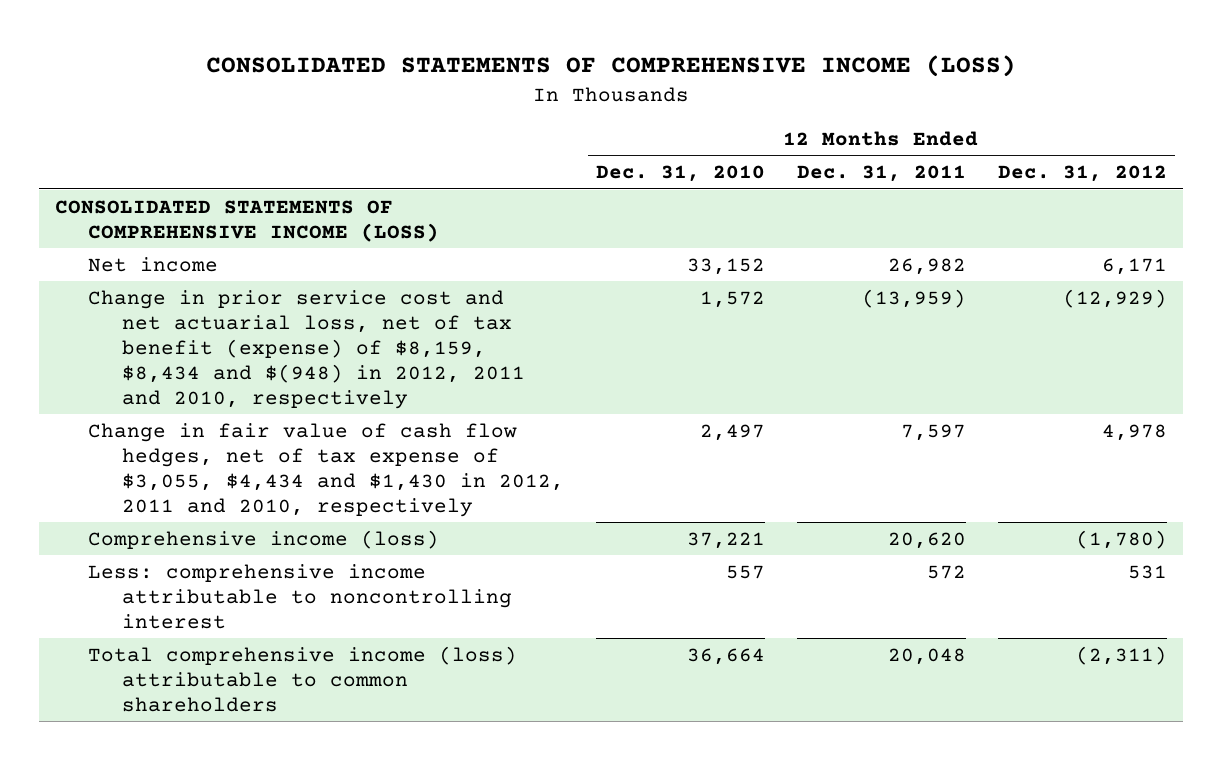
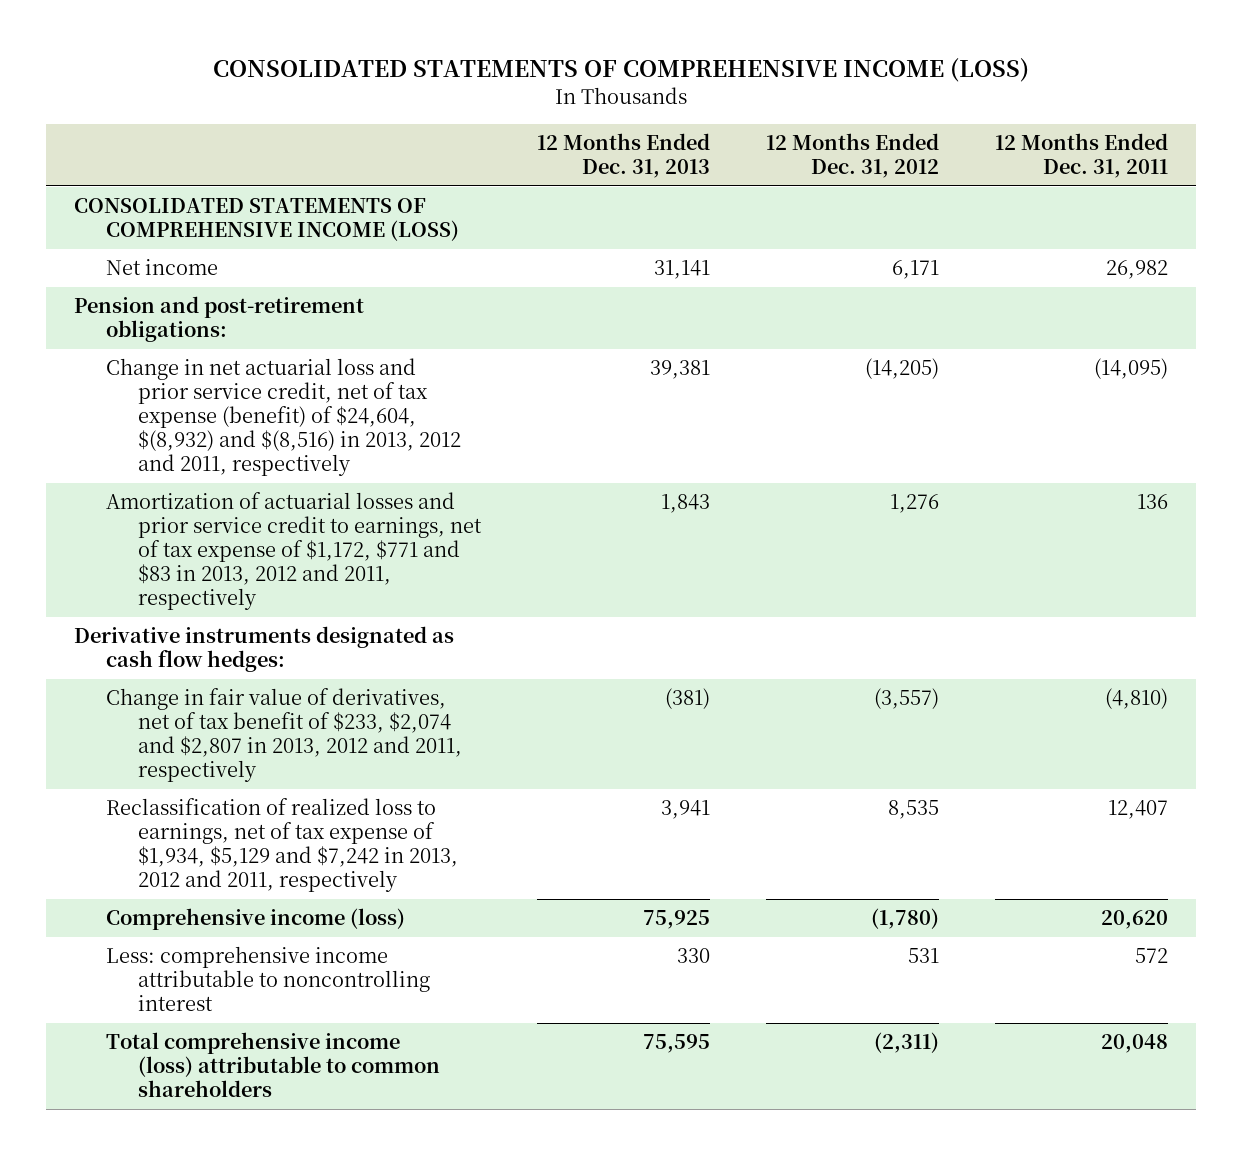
- | 12 Months Ended Dec. 31, 2010 | 12 Months Ended Dec. 31, 2011 | 12 Months Ended Dec. 31, 2012
+ | 12 Months Ended Dec. 31, 2013 | 12 Months Ended Dec. 31, 2012 | 12 Months Ended Dec. 31, 2011
- Change in prior service cost and net actuarial loss, net of tax benefit (expense) of $8,159, $8,434 and $(948) in 2012, 2011 and 2010, respectively | 1,572 | (13,959) | (12,929)
- Change in fair value of cash flow hedges, net of tax expense of $3,055, $4,434 and $1,430 in 2012, 2011 and 2010, respectively | 2,497 | 7,597 | 4,978
+ Pension and post-retirement obligations:
+ Change in net actuarial loss and prior service credit, net of tax expense (benefit) of $24,604, $(8,932) and $(8,516) in 2013, 2012 and 2011, respectively | 39,381 | (14,205) | (14,095)
+ Amortization of actuarial losses and prior service credit to earnings, net of tax expense of $1,172, $771 and $83 in 2013, 2012 and 2011, respectively | 1,843 | 1,276 | 136
+ Derivative instruments designated as cash flow hedges:
+ Change in fair value of derivatives, net of tax benefit of $233, $2,074 and $2,807 in 2013, 2012 and 2011, respectively | (381) | (3,557) | (4,810)
+ Reclassification of realized loss to earnings, net of tax expense of $1,934, $5,129 and $7,242 in 2013, 2012 and 2011, respectively | 3,941 | 8,535 | 12,407

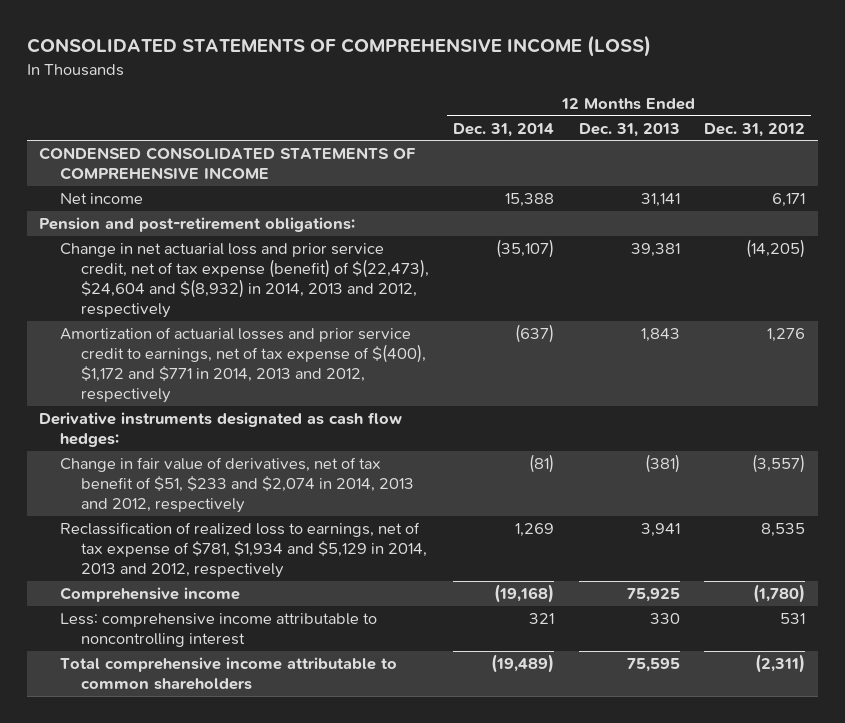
- | 12 Months Ended Dec. 31, 2013 | 12 Months Ended Dec. 31, 2012 | 12 Months Ended Dec. 31, 2011
+ | 12 Months Ended Dec. 31, 2014 | 12 Months Ended Dec. 31, 2013 | 12 Months Ended Dec. 31, 2012
- CONSOLIDATED STATEMENTS OF COMPREHENSIVE INCOME (LOSS)
+ CONDENSED CONSOLIDATED STATEMENTS OF COMPREHENSIVE INCOME
- Change in net actuarial loss and prior service credit, net of tax expense (benefit) of $24,604, $(8,932) and $(8,516) in 2013, 2012 and 2011, respectively | 39,381 | (14,205) | (14,095)
- Amortization of actuarial losses and prior service credit to earnings, net of tax expense of $1,172, $771 and $83 in 2013, 2012 and 2011, respectively | 1,843 | 1,276 | 136
+ Change in net actuarial loss and prior service credit, net of tax expense (benefit) of $(22,473), $24,604 and $(8,932) in 2014, 2013 and 2012, respectively | (35,107) | 39,381 | (14,205)
+ Amortization of actuarial losses and prior service credit to earnings, net of tax expense of $(400), $1,172 and $771 in 2014, 2013 and 2012, respectively | (637) | 1,843 | 1,276
- Change in fair value of derivatives, net of tax benefit of $233, $2,074 and $2,807 in 2013, 2012 and 2011, respectively | (381) | (3,557) | (4,810)
- Reclassification of realized loss to earnings, net of tax expense of $1,934, $5,129 and $7,242 in 2013, 2012 and 2011, respectively | 3,941 | 8,535 | 12,407
- Comprehensive income (loss) | 75,925 | (1,780) | 20,620
+ Change in fair value of derivatives, net of tax benefit of $51, $233 and $2,074 in 2014, 2013 and 2012, respectively | (81) | (381) | (3,557)
+ Reclassification of realized loss to earnings, net of tax expense of $781, $1,934 and $5,129 in 2014, 2013 and 2012, respectively | 1,269 | 3,941 | 8,535
+ Comprehensive income | (19,168) | 75,925 | (1,780)
- Total comprehensive income (loss) attributable to common shareholders | 75,595 | (2,311) | 20,048
+ Total comprehensive income attributable to common shareholders | (19,489) | 75,595 | (2,311)

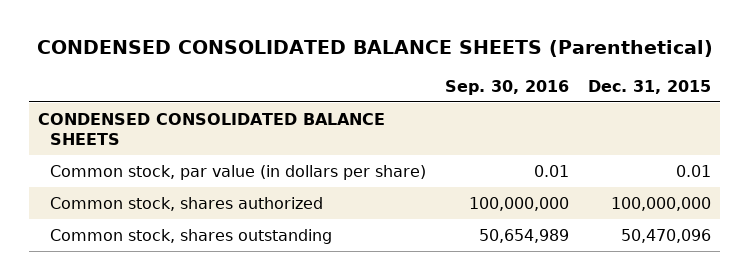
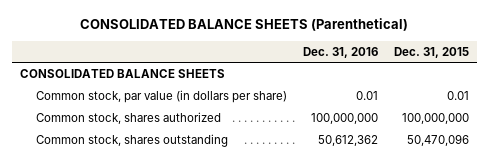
- CONDENSED CONSOLIDATED BALANCE SHEETS (Parenthetical)
+ CONSOLIDATED BALANCE SHEETS (Parenthetical)
- | Sep. 30, 2016 | Dec. 31, 2015
+ | Dec. 31, 2016 | Dec. 31, 2015
- CONDENSED CONSOLIDATED BALANCE SHEETS
+ CONSOLIDATED BALANCE SHEETS

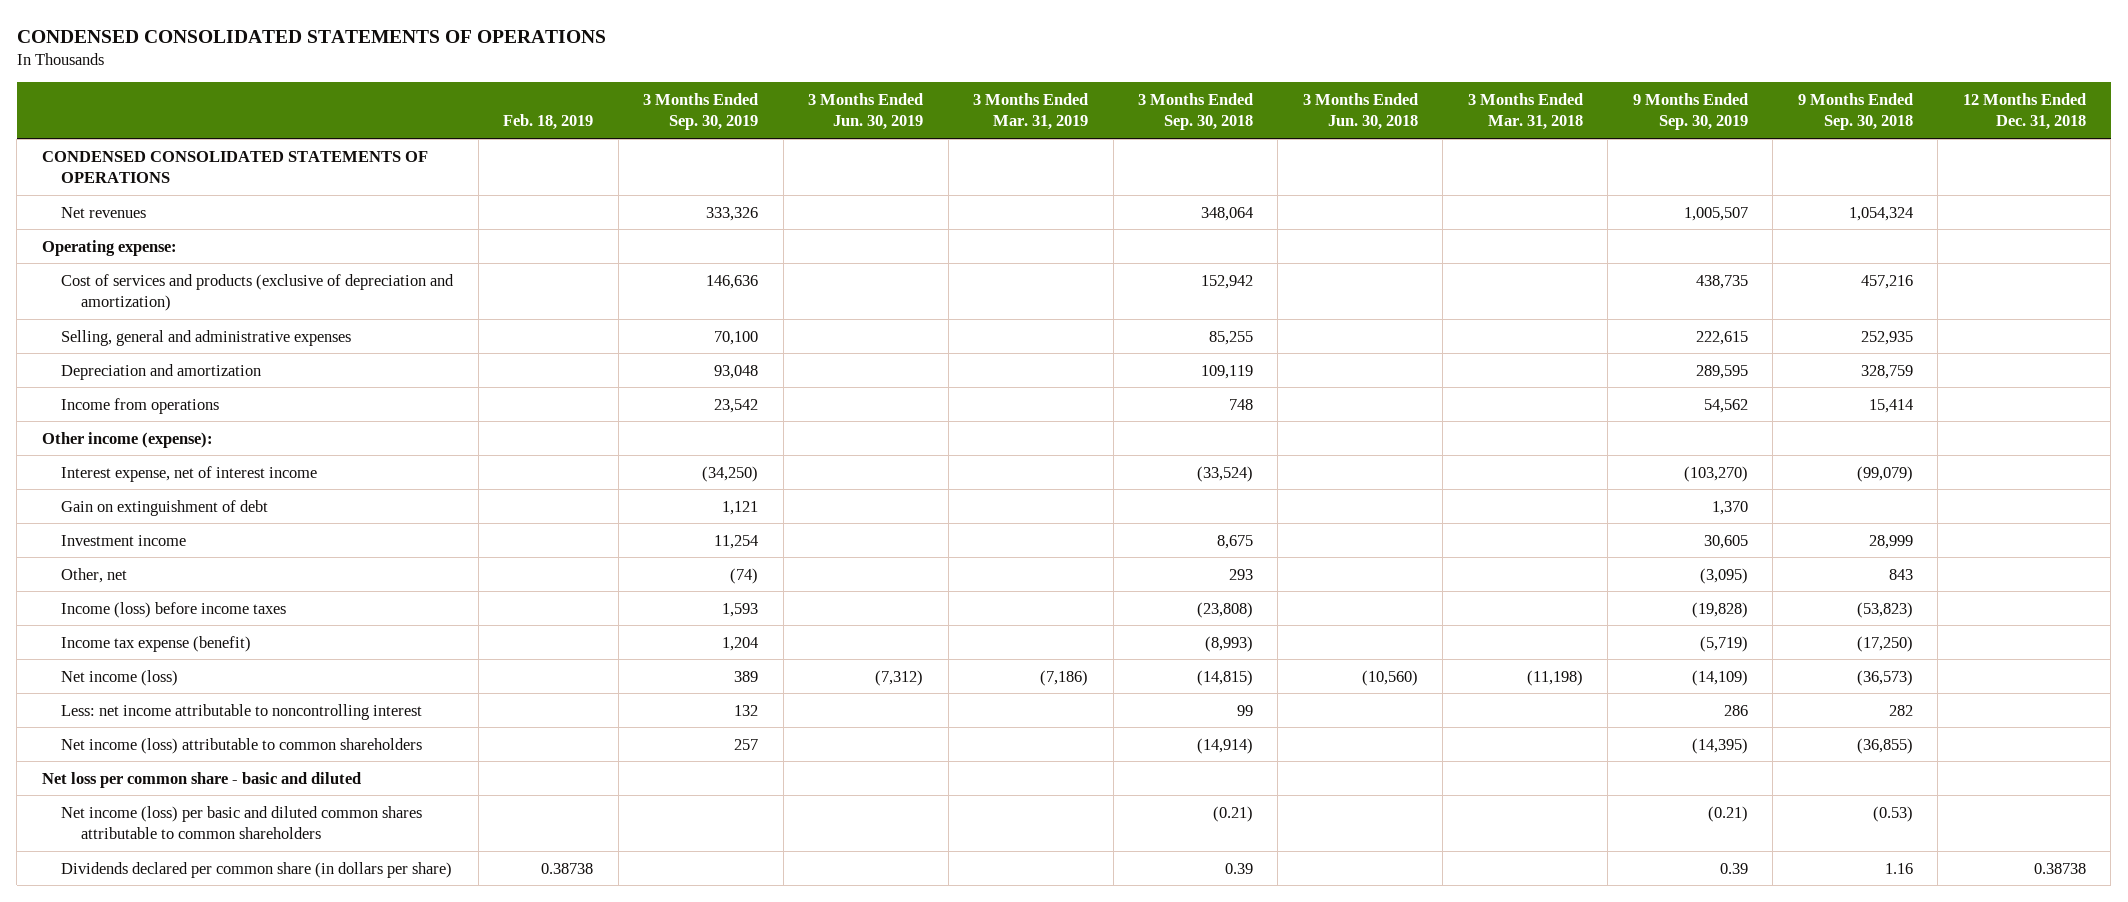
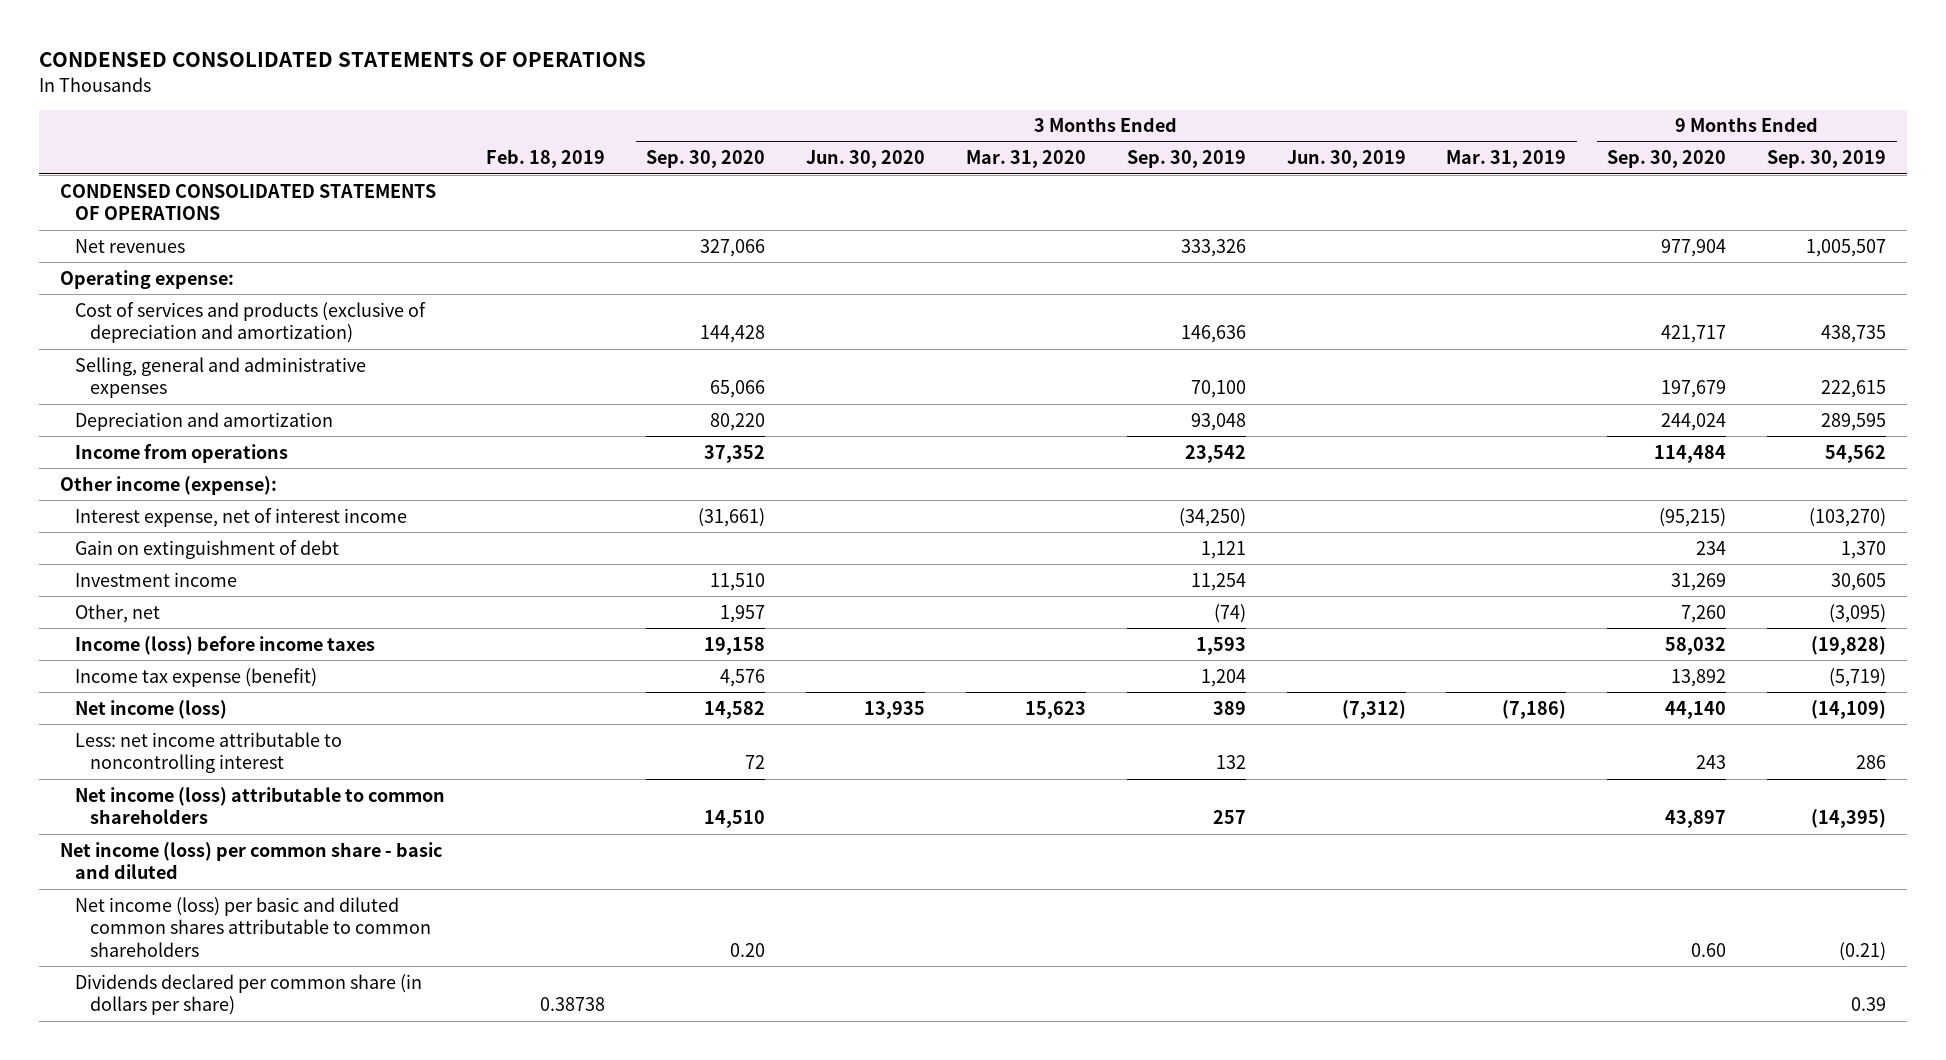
- | Feb. 18, 2019 | 3 Months Ended Sep. 30, 2019 | 3 Months Ended Jun. 30, 2019 | 3 Months Ended Mar. 31, 2019 | 3 Months Ended Sep. 30, 2018 | 3 Months Ended Jun. 30, 2018 | 3 Months Ended Mar. 31, 2018 | 9 Months Ended Sep. 30, 2019 | 9 Months Ended Sep. 30, 2018 | 12 Months Ended Dec. 31, 2018
+ | Feb. 18, 2019 | 3 Months Ended Sep. 30, 2020 | 3 Months Ended Jun. 30, 2020 | 3 Months Ended Mar. 31, 2020 | 3 Months Ended Sep. 30, 2019 | 3 Months Ended Jun. 30, 2019 | 3 Months Ended Mar. 31, 2019 | 9 Months Ended Sep. 30, 2020 | 9 Months Ended Sep. 30, 2019
- Net loss per common share - basic and diluted
+ Net income (loss) per common share - basic and diluted

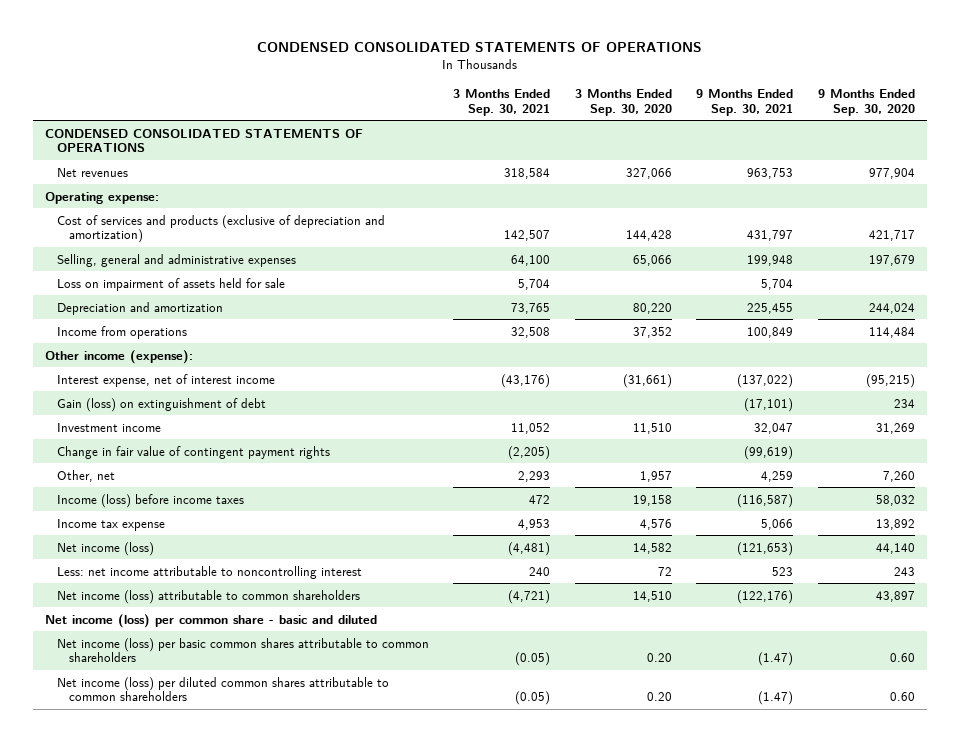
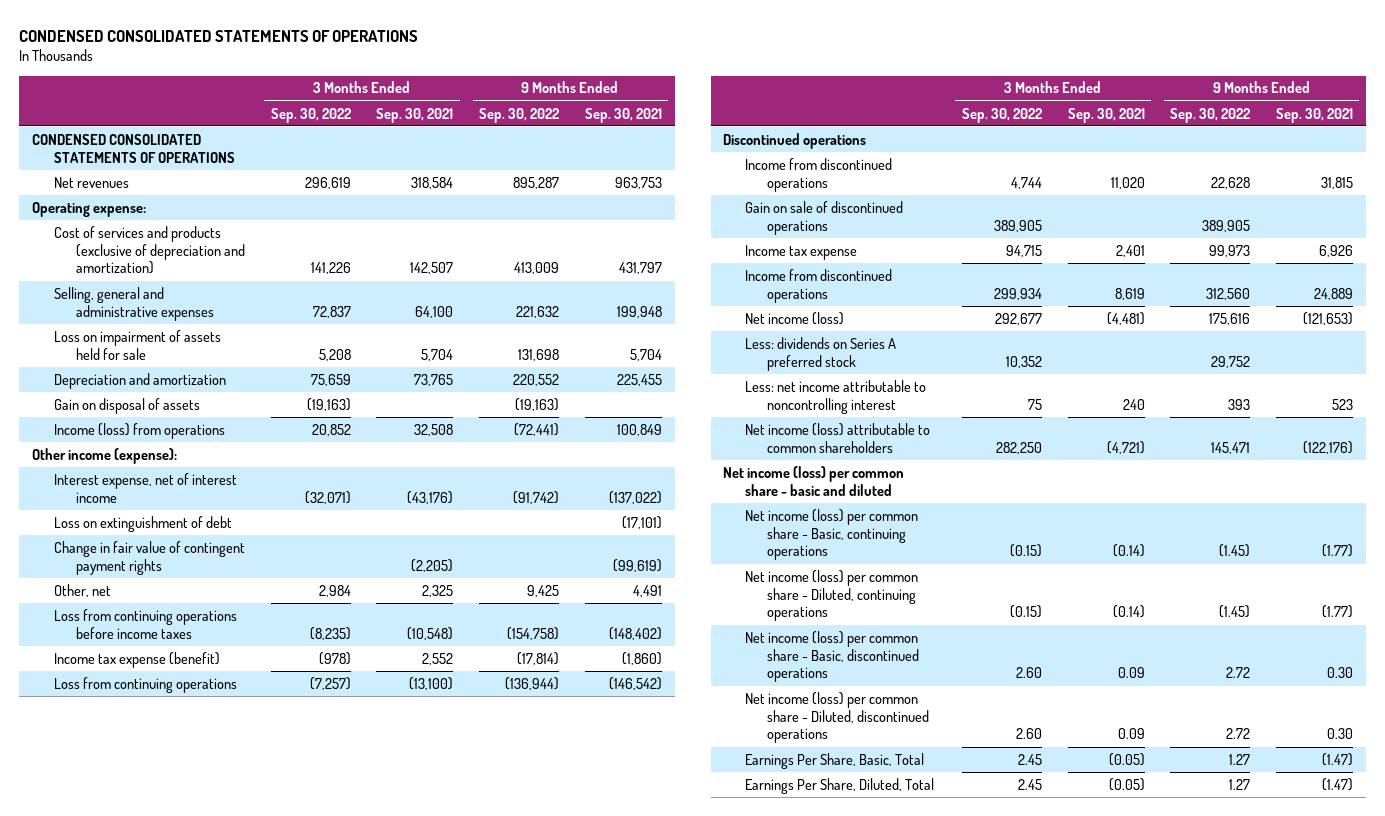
- | 3 Months Ended Sep. 30, 2021 | 3 Months Ended Sep. 30, 2020 | 9 Months Ended Sep. 30, 2021 | 9 Months Ended Sep. 30, 2020
+ | 3 Months Ended Sep. 30, 2022 | 3 Months Ended Sep. 30, 2021 | 9 Months Ended Sep. 30, 2022 | 9 Months Ended Sep. 30, 2021
- Income from operations | 32,508 | 37,352 | 100,849 | 114,484
+ Gain on disposal of assets | (19,163) | | (19,163) |
+ Income (loss) from operations | 20,852 | 32,508 | (72,441) | 100,849
- Gain (loss) on extinguishment of debt | | | (17,101) | 234
- Investment income | 11,052 | 11,510 | 32,047 | 31,269
+ Loss on extinguishment of debt | | | | (17,101)
- Other, net | 2,293 | 1,957 | 4,259 | 7,260
- Income (loss) before income taxes | 472 | 19,158 | (116,587) | 58,032
- Income tax expense | 4,953 | 4,576 | 5,066 | 13,892
+ Other, net | 2,984 | 2,325 | 9,425 | 4,491
+ Loss from continuing operations before income taxes | (8,235) | (10,548) | (154,758) | (148,402)
+ Income tax expense (benefit) | (978) | 2,552 | (17,814) | (1,860)
+ Loss from continuing operations | (7,257) | (13,100) | (136,944) | (146,542)
+ Discontinued operations
+ Income from discontinued operations | 4,744 | 11,020 | 22,628 | 31,815
+ Gain on sale of discontinued operations | 389,905 | | 389,905 |
+ Income tax expense | 94,715 | 2,401 | 99,973 | 6,926
+ Income from discontinued operations | 299,934 | 8,619 | 312,560 | 24,889
+ Less: dividends on Series A preferred stock | 10,352 | | 29,752 |
- Net income (loss) per basic common shares attributable to common shareholders | (0.05) | 0.20 | (1.47) | 0.60
- Net income (loss) per diluted common shares attributable to common shareholders | (0.05) | 0.20 | (1.47) | 0.60
+ Net income (loss) per common share - Basic, continuing operations | (0.15) | (0.14) | (1.45) | (1.77)
+ Net income (loss) per common share - Diluted, continuing operations | (0.15) | (0.14) | (1.45) | (1.77)
+ Net income (loss) per common share - Basic, discontinued operations | 2.60 | 0.09 | 2.72 | 0.30
+ Net income (loss) per common share - Diluted, discontinued operations | 2.60 | 0.09 | 2.72 | 0.30
+ Earnings Per Share, Basic, Total | 2.45 | (0.05) | 1.27 | (1.47)
+ Earnings Per Share, Diluted, Total | 2.45 | (0.05) | 1.27 | (1.47)

